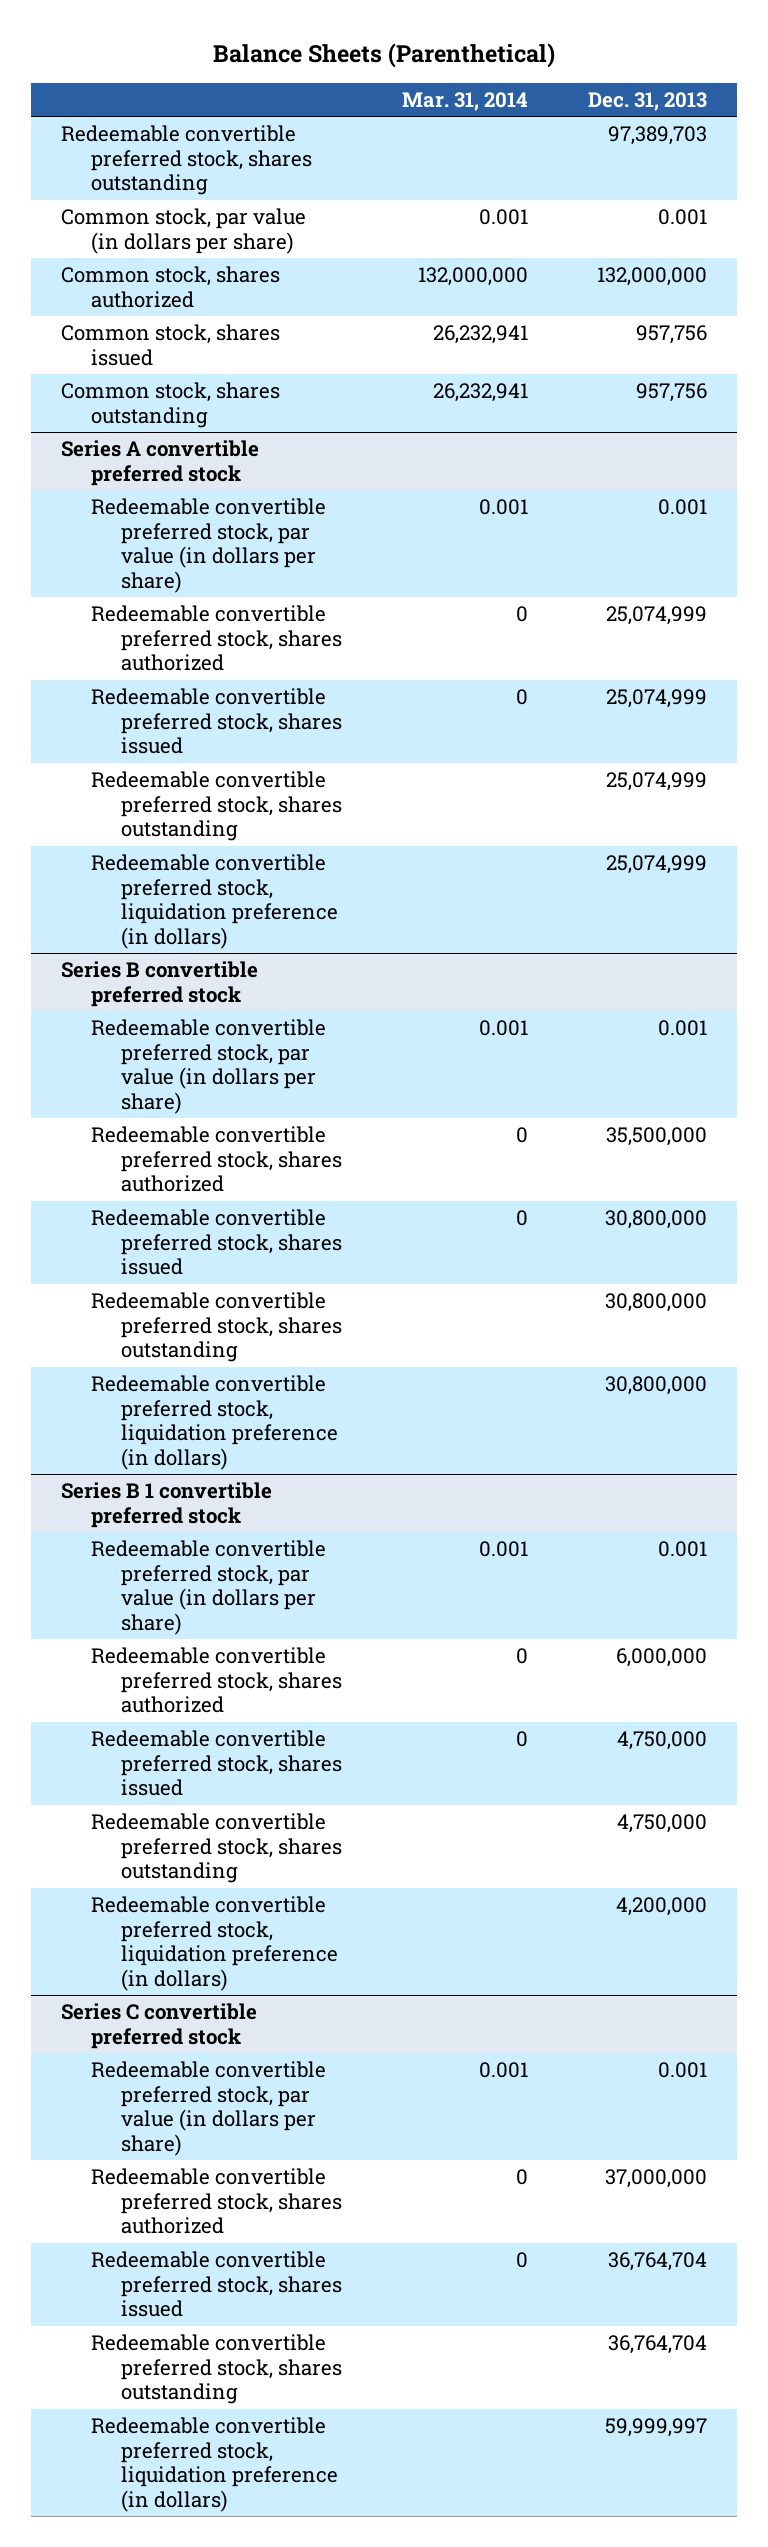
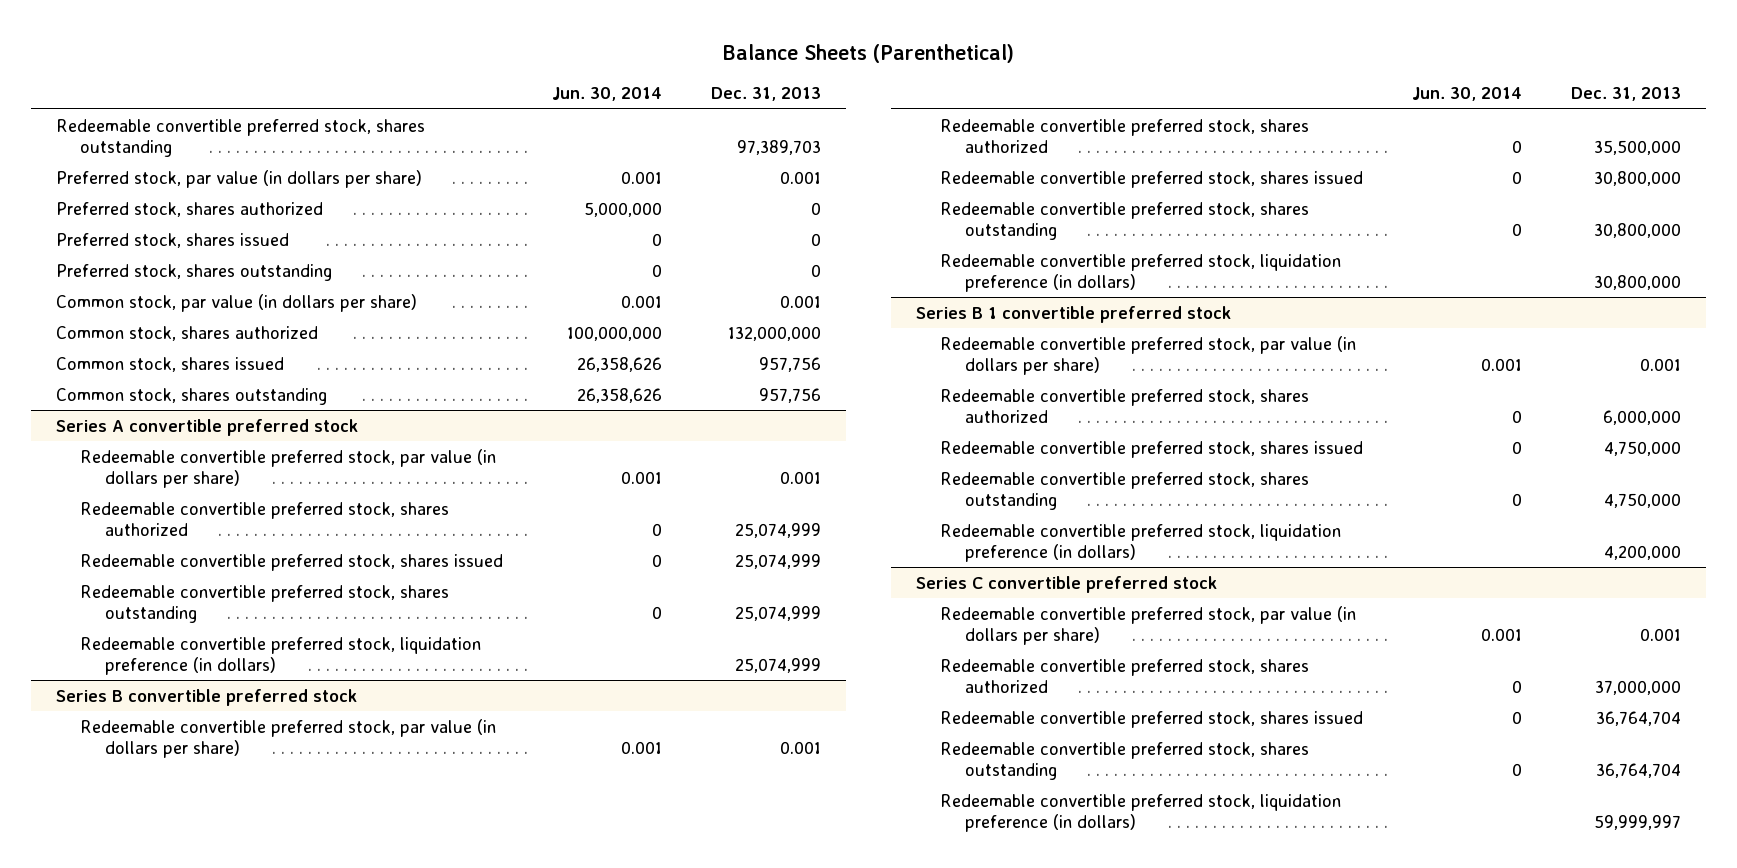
- | Mar. 31, 2014 | Dec. 31, 2013
+ | Jun. 30, 2014 | Dec. 31, 2013
+ Preferred stock, par value (in dollars per share) | 0.001 | 0.001
+ Preferred stock, shares authorized | 5,000,000 | 0
+ Preferred stock, shares issued | 0 | 0
+ Preferred stock, shares outstanding | 0 | 0

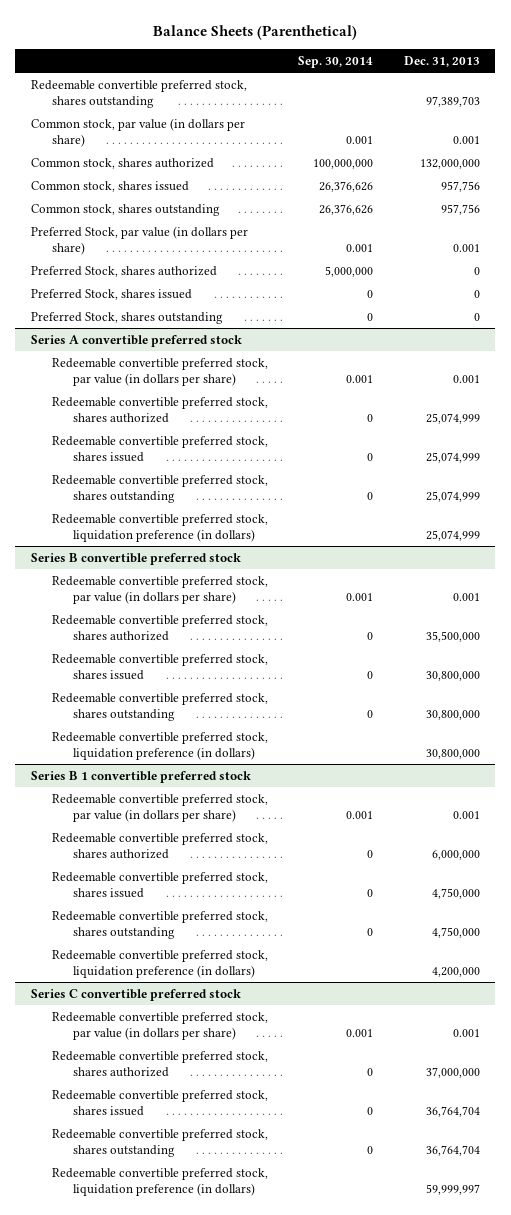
- | Jun. 30, 2014 | Dec. 31, 2013
+ | Sep. 30, 2014 | Dec. 31, 2013
- Preferred stock, par value (in dollars per share) | 0.001 | 0.001
- Preferred stock, shares authorized | 5,000,000 | 0
- Preferred stock, shares issued | 0 | 0
- Preferred stock, shares outstanding | 0 | 0
+ Preferred Stock, par value (in dollars per share) | 0.001 | 0.001
+ Preferred Stock, shares authorized | 5,000,000 | 0
+ Preferred Stock, shares issued | 0 | 0
+ Preferred Stock, shares outstanding | 0 | 0

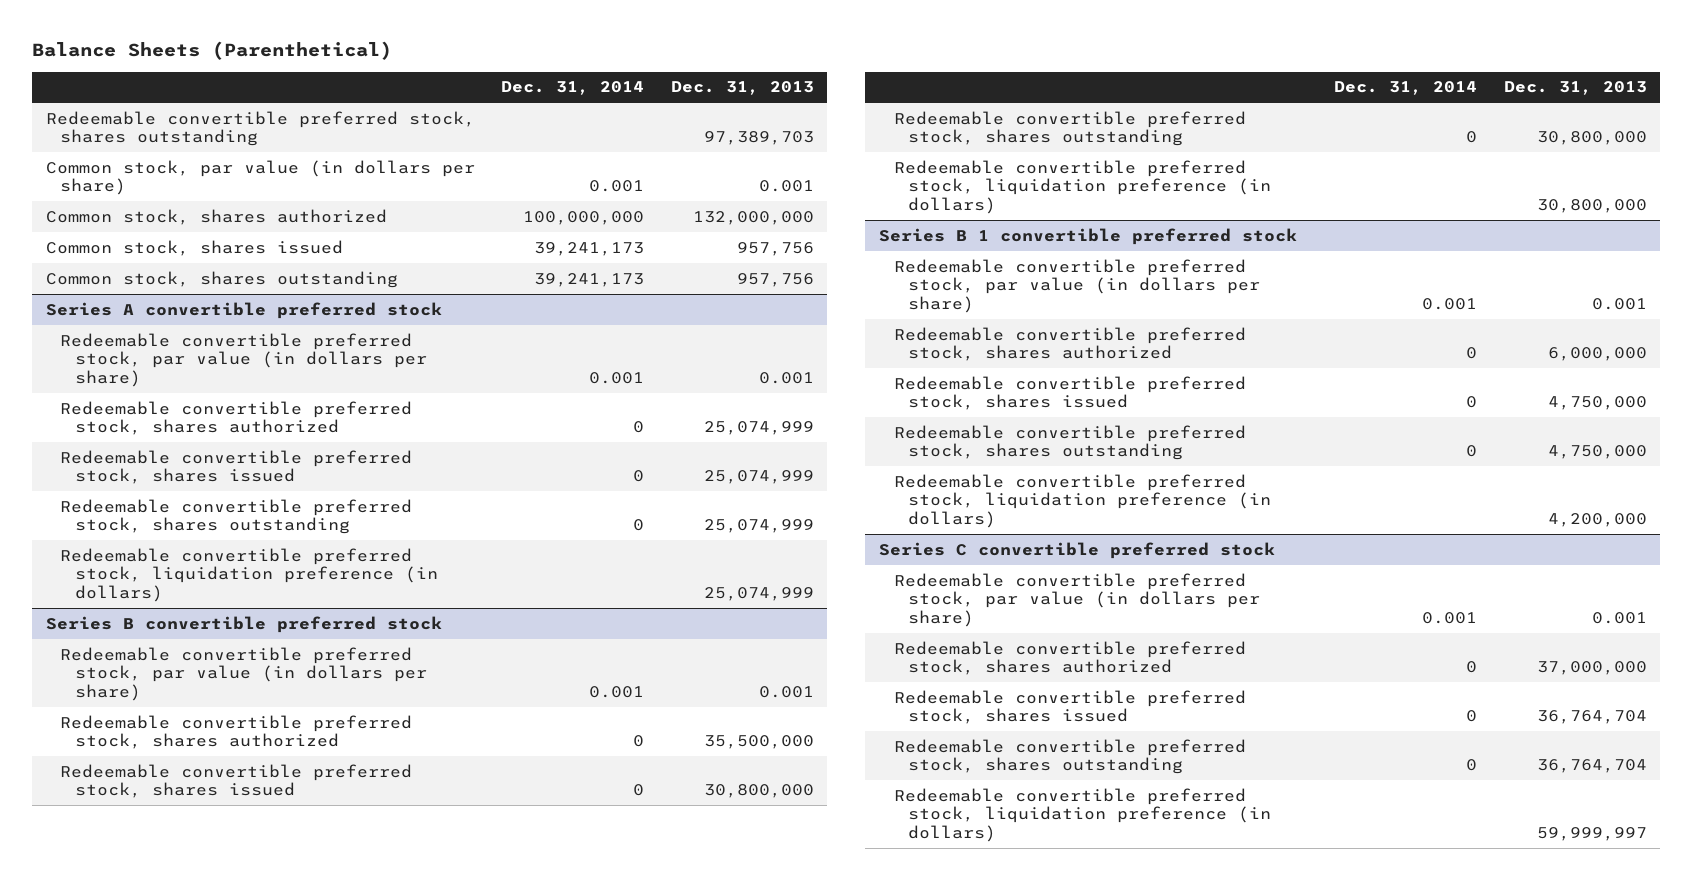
- | Sep. 30, 2014 | Dec. 31, 2013
+ | Dec. 31, 2014 | Dec. 31, 2013
- Preferred Stock, par value (in dollars per share) | 0.001 | 0.001
- Preferred Stock, shares authorized | 5,000,000 | 0
- Preferred Stock, shares issued | 0 | 0
- Preferred Stock, shares outstanding | 0 | 0

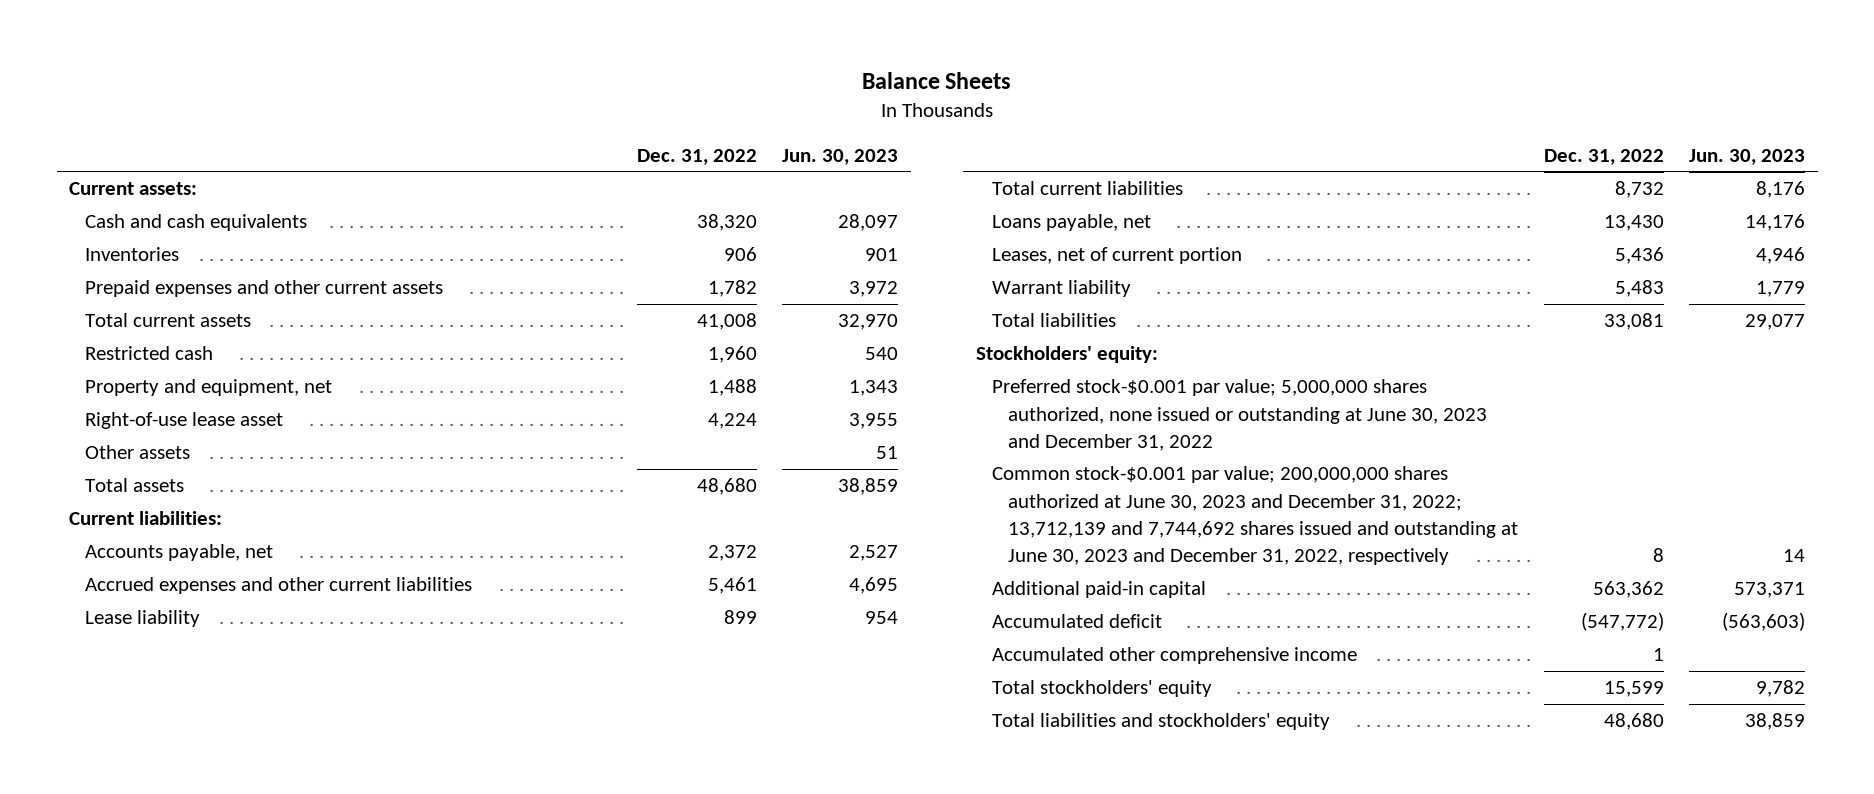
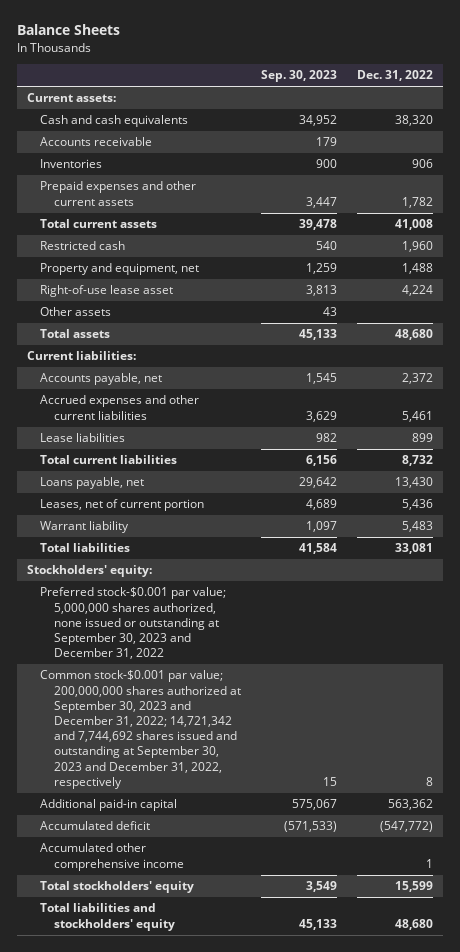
- | Dec. 31, 2022 | Jun. 30, 2023
+ | Sep. 30, 2023 | Dec. 31, 2022
+ Accounts receivable | 179 |
- Lease liability | 899 | 954
+ Lease liabilities | 982 | 899
- Preferred stock-$0.001 par value; 5,000,000 shares authorized, none issued or outstanding at June 30, 2023 and December 31, 2022
- Common stock-$0.001 par value; 200,000,000 shares authorized at June 30, 2023 and December 31, 2022; 13,712,139 and 7,744,692 shares issued and outstanding at June 30, 2023 and December 31, 2022, respectively | 8 | 14
+ Preferred stock-$0.001 par value; 5,000,000 shares authorized, none issued or outstanding at September 30, 2023 and December 31, 2022
+ Common stock-$0.001 par value; 200,000,000 shares authorized at September 30, 2023 and December 31, 2022; 14,721,342 and 7,744,692 shares issued and outstanding at September 30, 2023 and December 31, 2022, respectively | 15 | 8

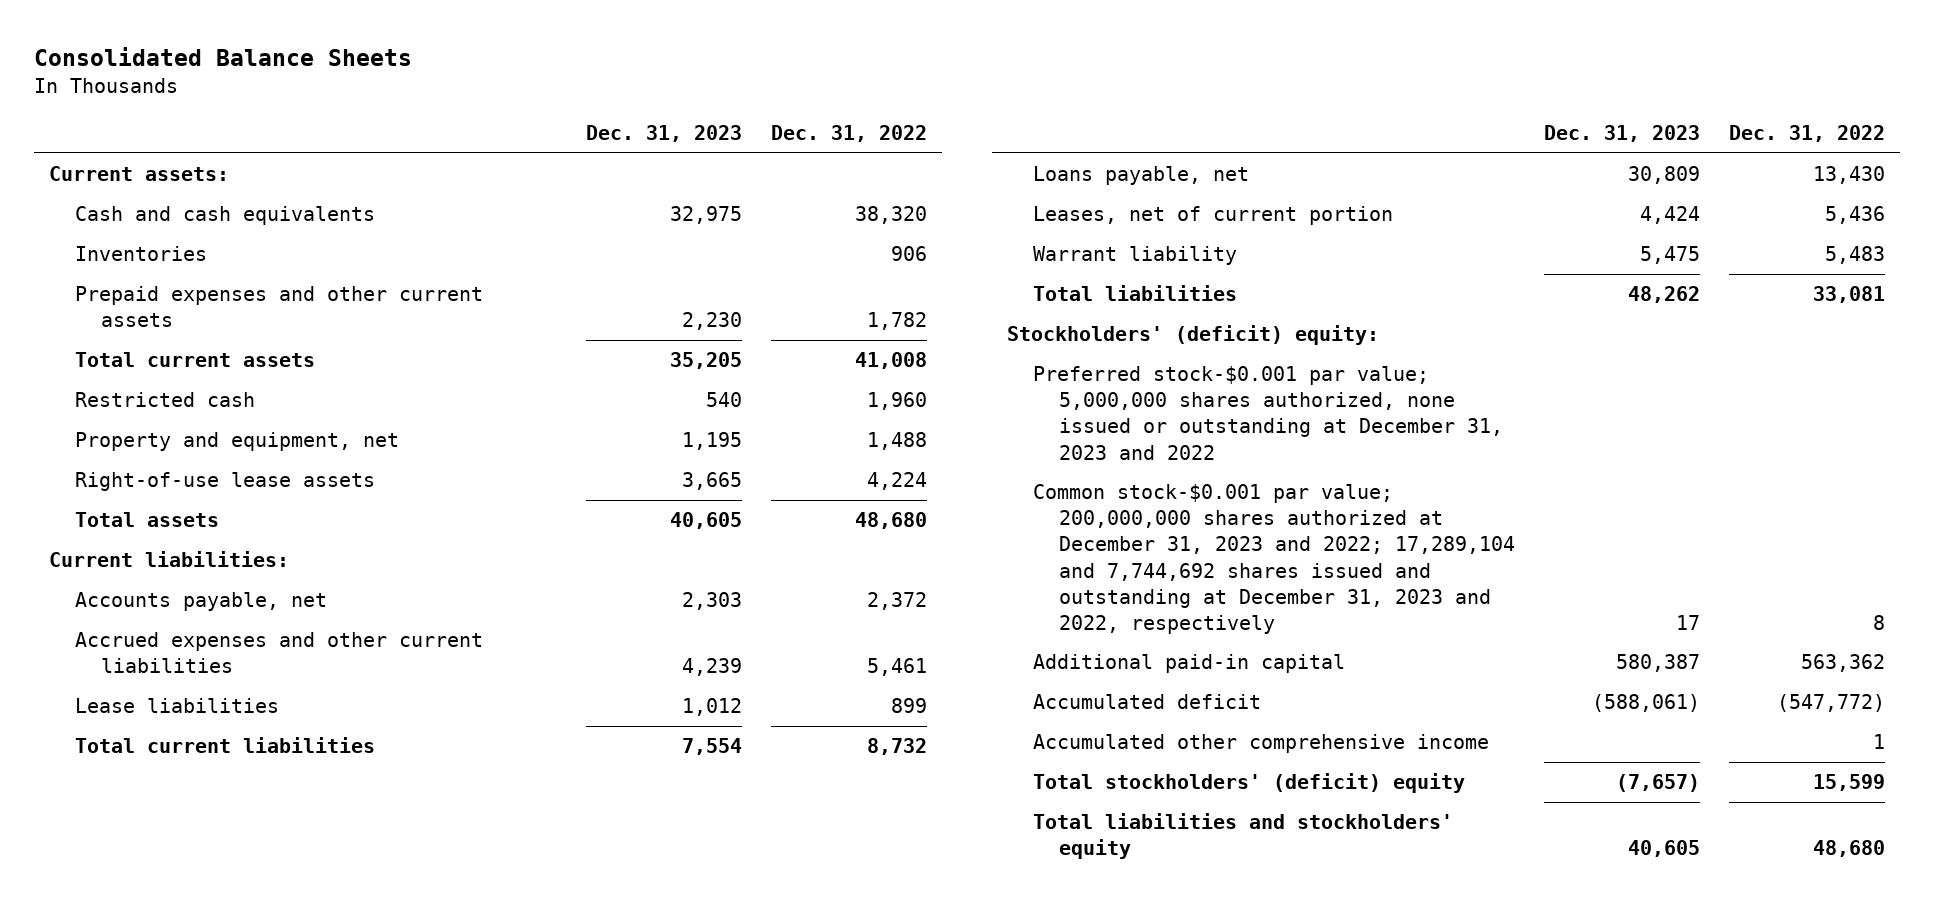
- Balance Sheets
+ Consolidated Balance Sheets
- | Sep. 30, 2023 | Dec. 31, 2022
+ | Dec. 31, 2023 | Dec. 31, 2022
- Accounts receivable | 179 |
- Right-of-use lease asset | 3,813 | 4,224
- Other assets | 43 |
+ Right-of-use lease assets | 3,665 | 4,224
- Stockholders' equity:
- Preferred stock-$0.001 par value; 5,000,000 shares authorized, none issued or outstanding at September 30, 2023 and December 31, 2022
- Common stock-$0.001 par value; 200,000,000 shares authorized at September 30, 2023 and December 31, 2022; 14,721,342 and 7,744,692 shares issued and outstanding at September 30, 2023 and December 31, 2022, respectively | 15 | 8
+ Stockholders' (deficit) equity:
+ Preferred stock-$0.001 par value; 5,000,000 shares authorized, none issued or outstanding at December 31, 2023 and 2022
+ Common stock-$0.001 par value; 200,000,000 shares authorized at December 31, 2023 and 2022; 17,289,104 and 7,744,692 shares issued and outstanding at December 31, 2023 and 2022, respectively | 17 | 8
- Total stockholders' equity | 3,549 | 15,599
+ Total stockholders' (deficit) equity | (7,657) | 15,599

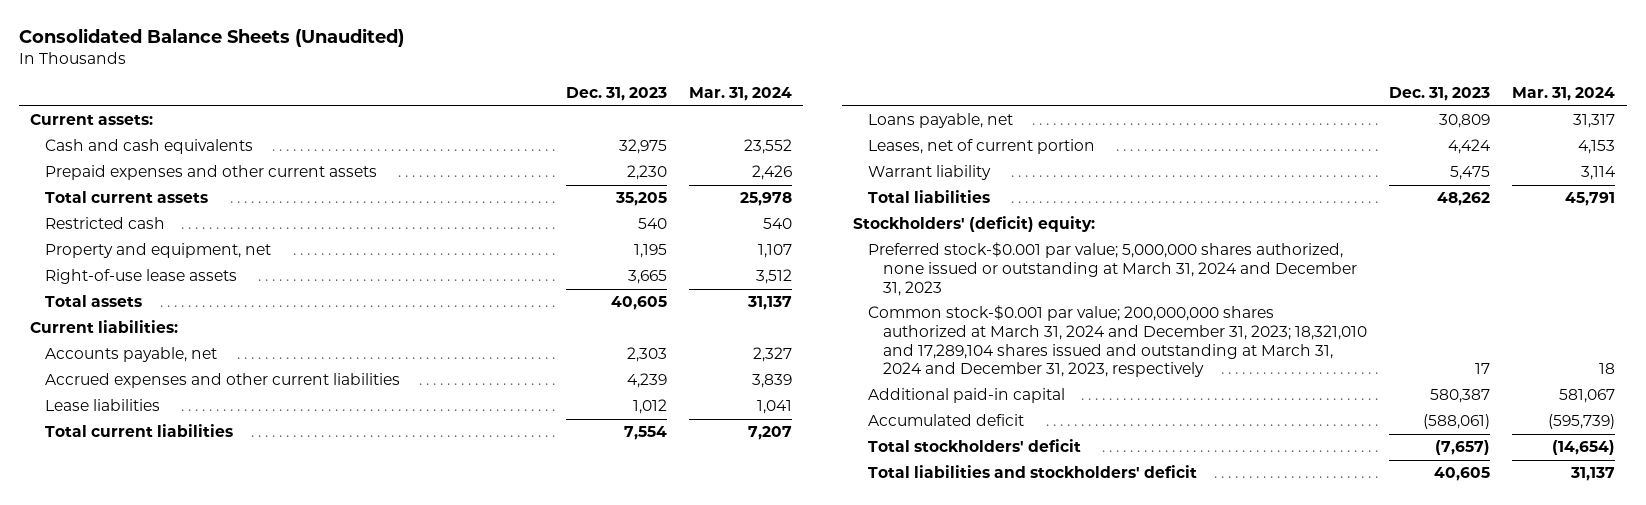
- Consolidated Balance Sheets
+ Consolidated Balance Sheets (Unaudited)
- | Dec. 31, 2023 | Dec. 31, 2022
+ | Dec. 31, 2023 | Mar. 31, 2024
- Inventories | | 906
- Preferred stock-$0.001 par value; 5,000,000 shares authorized, none issued or outstanding at December 31, 2023 and 2022
- Common stock-$0.001 par value; 200,000,000 shares authorized at December 31, 2023 and 2022; 17,289,104 and 7,744,692 shares issued and outstanding at December 31, 2023 and 2022, respectively | 17 | 8
+ Preferred stock-$0.001 par value; 5,000,000 shares authorized, none issued or outstanding at March 31, 2024 and December 31, 2023
+ Common stock-$0.001 par value; 200,000,000 shares authorized at March 31, 2024 and December 31, 2023; 18,321,010 and 17,289,104 shares issued and outstanding at March 31, 2024 and December 31, 2023, respectively | 17 | 18
- Accumulated other comprehensive income | | 1
- Total stockholders' (deficit) equity | (7,657) | 15,599
- Total liabilities and stockholders' equity | 40,605 | 48,680
+ Total stockholders' deficit | (7,657) | (14,654)
+ Total liabilities and stockholders' deficit | 40,605 | 31,137

